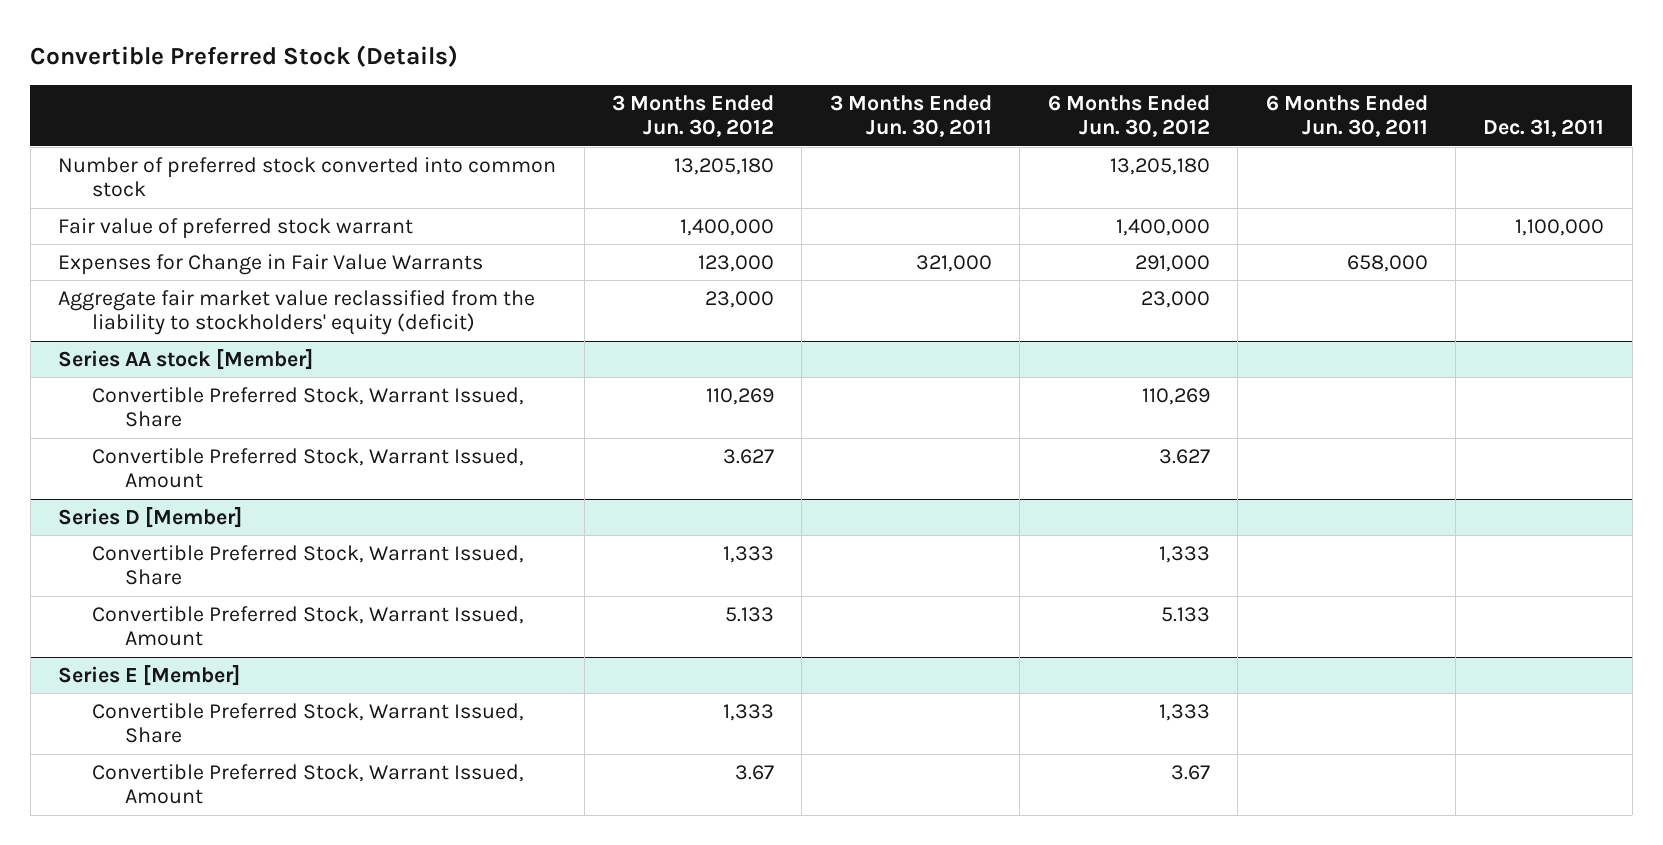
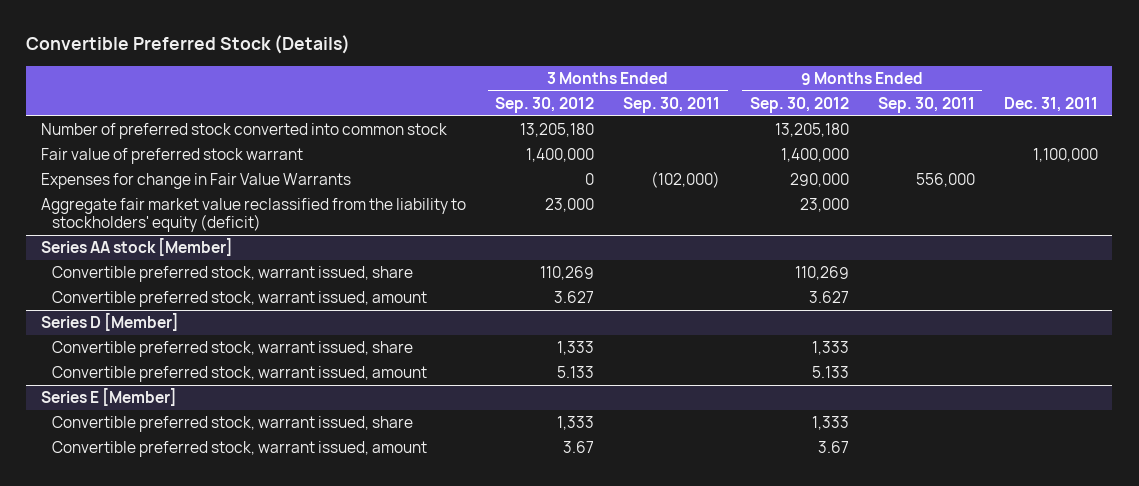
- | 3 Months Ended Jun. 30, 2012 | 3 Months Ended Jun. 30, 2011 | 6 Months Ended Jun. 30, 2012 | 6 Months Ended Jun. 30, 2011 | Dec. 31, 2011
+ | 3 Months Ended Sep. 30, 2012 | 3 Months Ended Sep. 30, 2011 | 9 Months Ended Sep. 30, 2012 | 9 Months Ended Sep. 30, 2011 | Dec. 31, 2011
- Expenses for Change in Fair Value Warrants | 123,000 | 321,000 | 291,000 | 658,000 |
+ Expenses for change in Fair Value Warrants | 0 | (102,000) | 290,000 | 556,000 |
@ Series AA stock [Member]
- Convertible Preferred Stock, Warrant Issued, Share | 110,269 | | 110,269 | |
- Convertible Preferred Stock, Warrant Issued, Amount | 3.627 | | 3.627 | |
+ Convertible preferred stock, warrant issued, share | 110,269 | | 110,269 | |
+ Convertible preferred stock, warrant issued, amount | 3.627 | | 3.627 | |
@ Series D [Member]
- Convertible Preferred Stock, Warrant Issued, Share | 1,333 | | 1,333 | |
- Convertible Preferred Stock, Warrant Issued, Amount | 5.133 | | 5.133 | |
+ Convertible preferred stock, warrant issued, share | 1,333 | | 1,333 | |
+ Convertible preferred stock, warrant issued, amount | 5.133 | | 5.133 | |
@ Series E [Member]
- Convertible Preferred Stock, Warrant Issued, Share | 1,333 | | 1,333 | |
- Convertible Preferred Stock, Warrant Issued, Amount | 3.67 | | 3.67 | |
+ Convertible preferred stock, warrant issued, share | 1,333 | | 1,333 | |
+ Convertible preferred stock, warrant issued, amount | 3.67 | | 3.67 | |

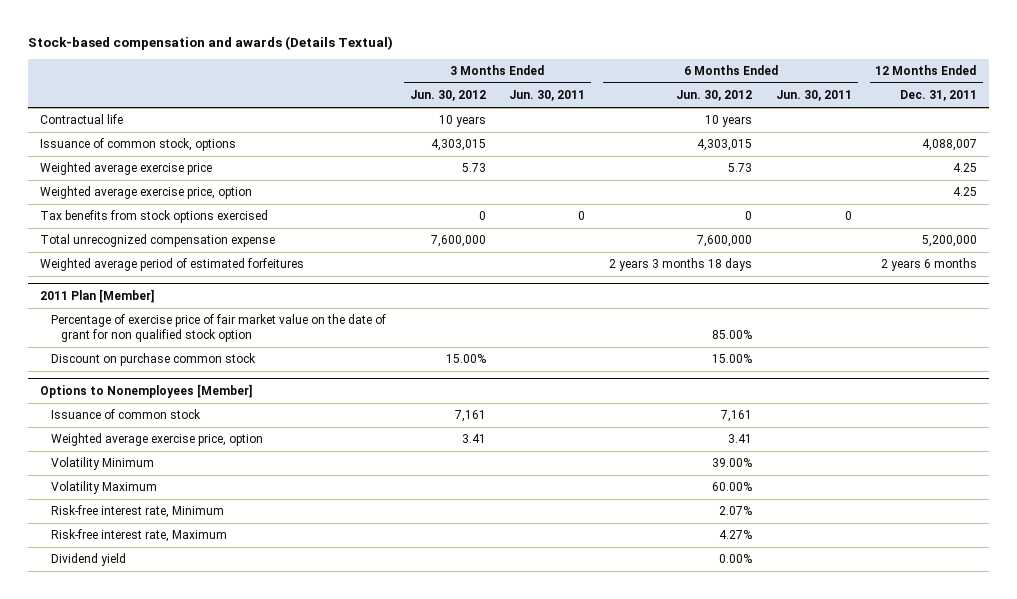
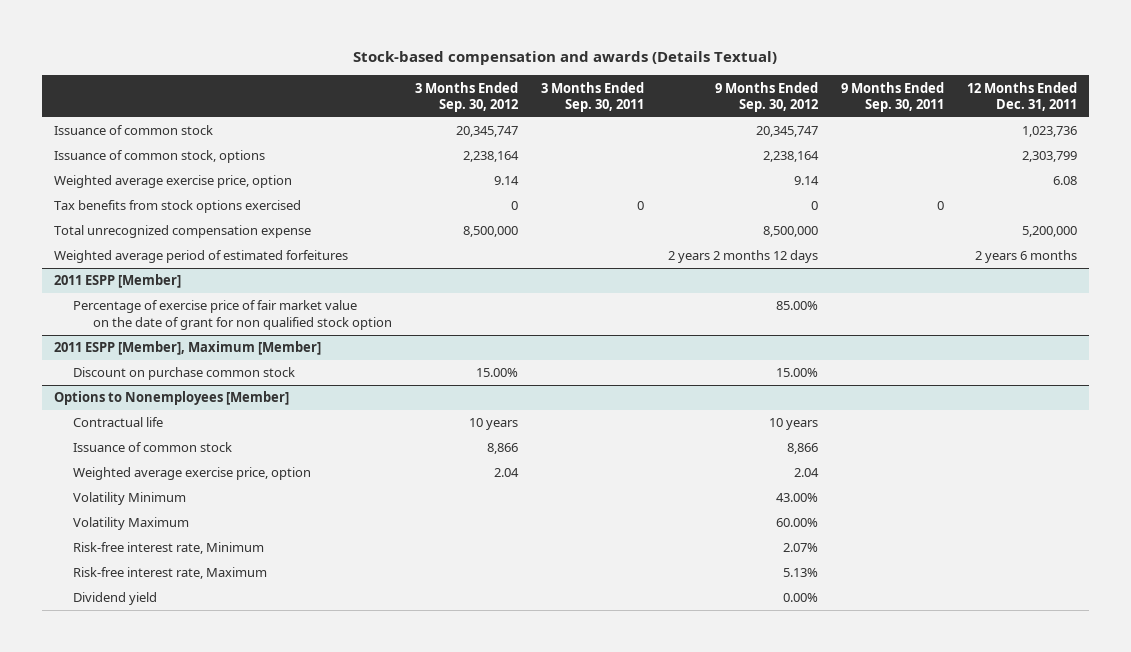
- | 3 Months Ended Jun. 30, 2012 | 3 Months Ended Jun. 30, 2011 | 6 Months Ended Jun. 30, 2012 | 6 Months Ended Jun. 30, 2011 | 12 Months Ended Dec. 31, 2011
+ | 3 Months Ended Sep. 30, 2012 | 3 Months Ended Sep. 30, 2011 | 9 Months Ended Sep. 30, 2012 | 9 Months Ended Sep. 30, 2011 | 12 Months Ended Dec. 31, 2011
- Contractual life | 10 years | | 10 years | |
- Issuance of common stock, options | 4,303,015 | | 4,303,015 | | 4,088,007
- Weighted average exercise price | 5.73 | | 5.73 | | 4.25
- Weighted average exercise price, option | | | | | 4.25
+ Issuance of common stock | 20,345,747 | | 20,345,747 | | 1,023,736
+ Issuance of common stock, options | 2,238,164 | | 2,238,164 | | 2,303,799
+ Weighted average exercise price, option | 9.14 | | 9.14 | | 6.08
- 2011 Plan [Member]
- Percentage of exercise price of fair market value on the date of grant for non qualified stock option | | | 85.00% | |
- Discount on purchase common stock | 15.00% | | 15.00% | |
+ 2011 ESPP [Member]
+ Percentage of exercise price of fair market value on the date of grant for non qualified stock option | | | 85.00% | |
+ 2011 ESPP [Member], Maximum [Member]
+ Discount on purchase common stock | 15.00% | | 15.00% | |
@ Options to Nonemployees [Member]
+ Contractual life | 10 years | | 10 years | |

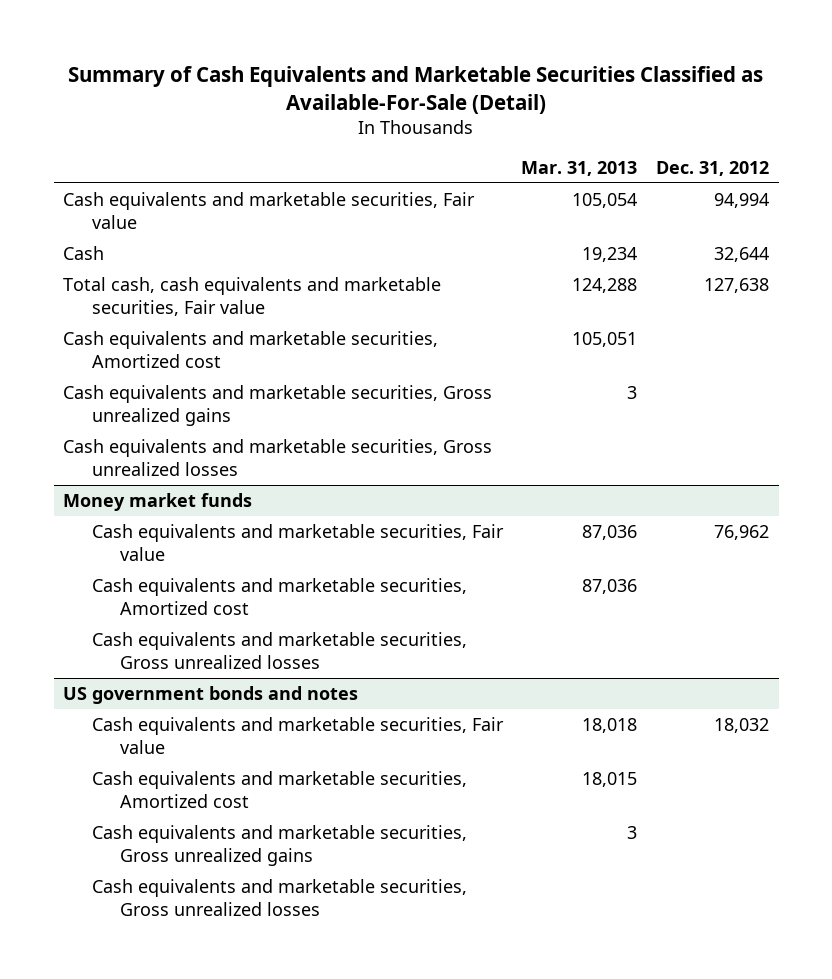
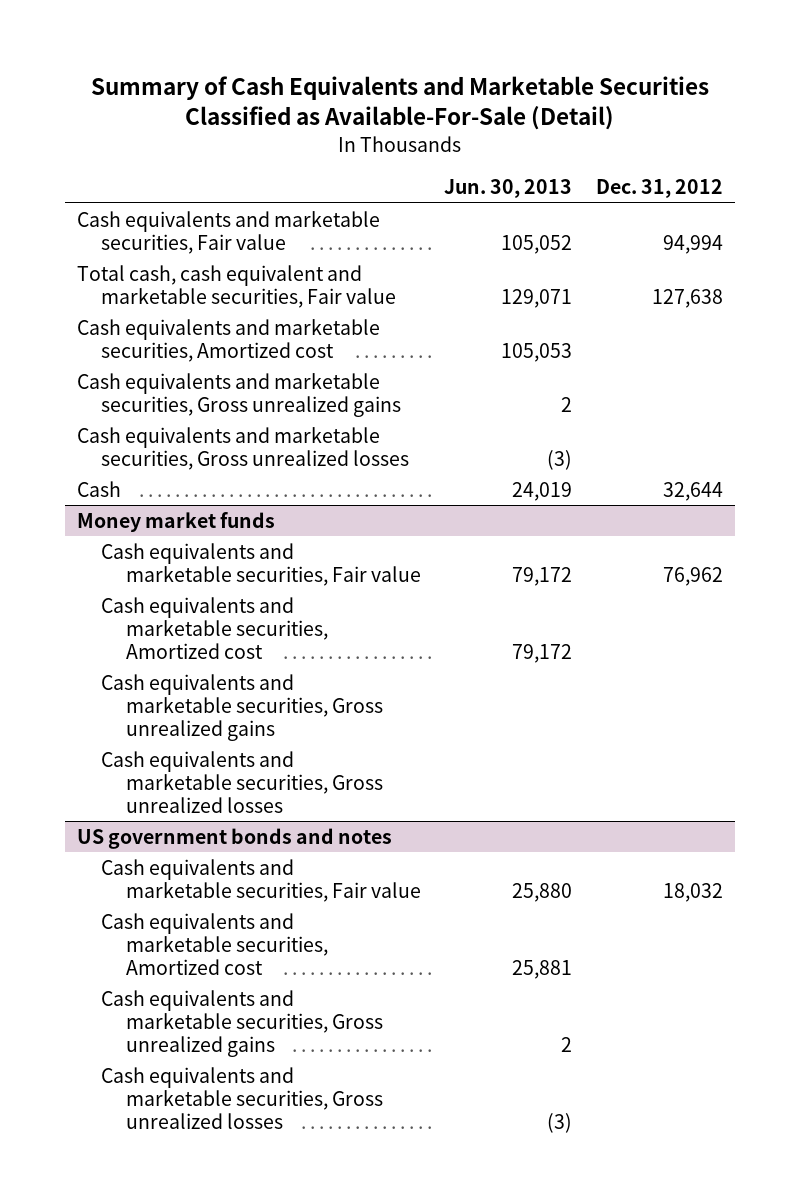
- | Mar. 31, 2013 | Dec. 31, 2012
+ | Jun. 30, 2013 | Dec. 31, 2012
- Total cash, cash equivalents and marketable securities, Fair value | 124,288 | 127,638
+ Total cash, cash equivalent and marketable securities, Fair value | 129,071 | 127,638
moved down: Cash | 24,019 | 32,644
@ Money market funds
+ Cash equivalents and marketable securities, Gross unrealized gains

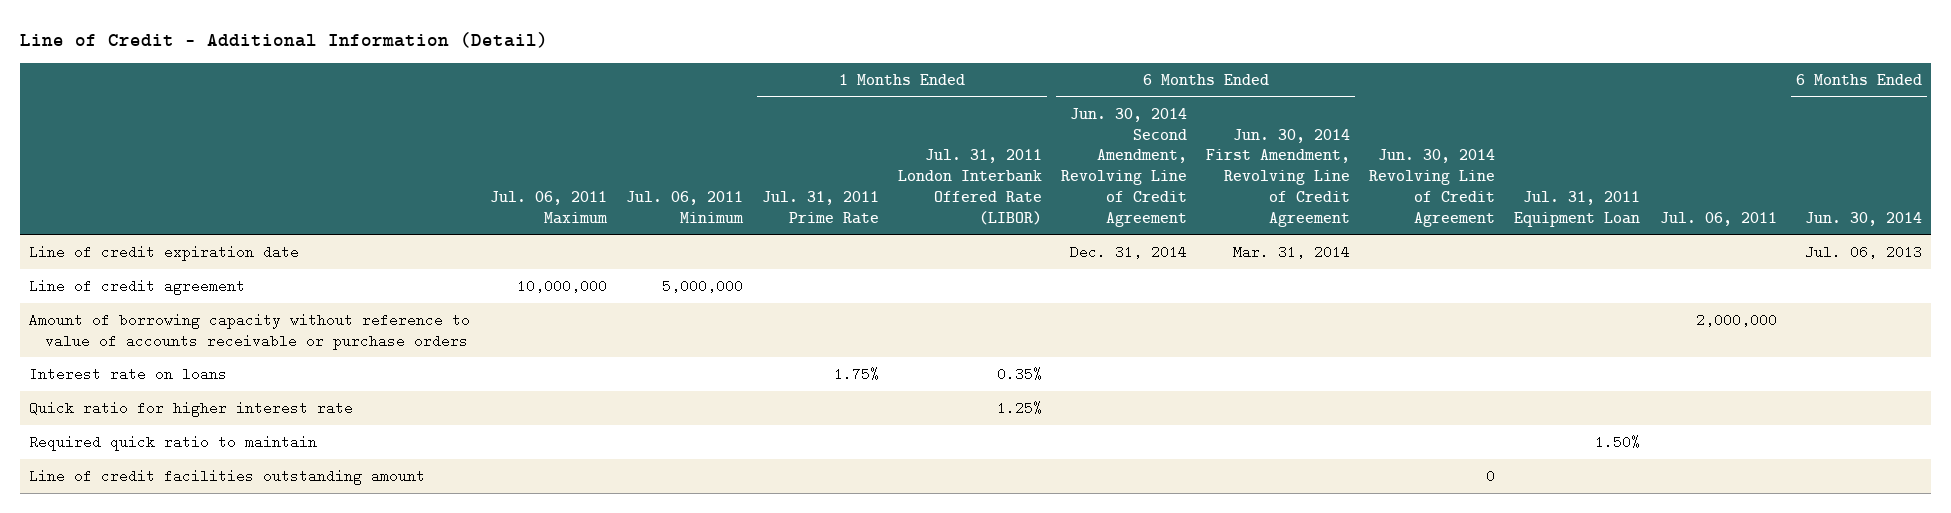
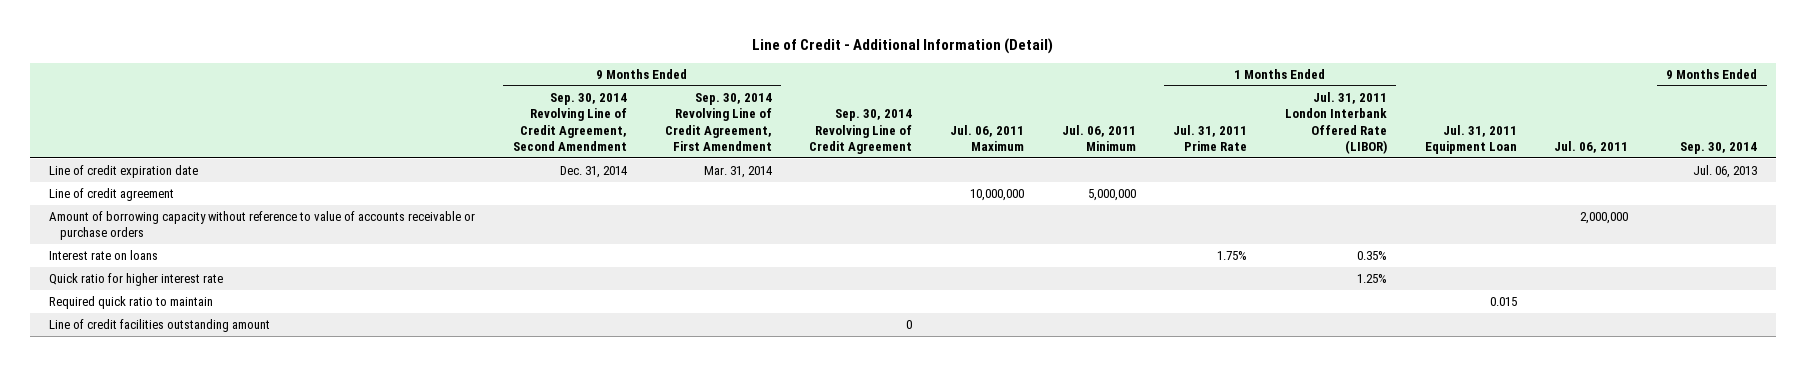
- | Jul. 06, 2011 Maximum | Jul. 06, 2011 Minimum | 1 Months Ended Jul. 31, 2011 Prime Rate | 1 Months Ended Jul. 31, 2011 London Interbank Offered Rate (LIBOR) | 6 Months Ended Jun. 30, 2014 Second Amendment, Revolving Line of Credit Agreement | 6 Months Ended Jun. 30, 2014 First Amendment, Revolving Line of Credit Agreement | Jun. 30, 2014 Revolving Line of Credit Agreement | Jul. 31, 2011 Equipment Loan | Jul. 06, 2011 | 6 Months Ended Jun. 30, 2014
+ | 9 Months Ended Sep. 30, 2014 Revolving Line of Credit Agreement, Second Amendment | 9 Months Ended Sep. 30, 2014 Revolving Line of Credit Agreement, First Amendment | Sep. 30, 2014 Revolving Line of Credit Agreement | Jul. 06, 2011 Maximum | Jul. 06, 2011 Minimum | 1 Months Ended Jul. 31, 2011 Prime Rate | 1 Months Ended Jul. 31, 2011 London Interbank Offered Rate (LIBOR) | Jul. 31, 2011 Equipment Loan | Jul. 06, 2011 | 9 Months Ended Sep. 30, 2014
- Required quick ratio to maintain | | | | | | | | 1.50% | |
+ Required quick ratio to maintain | | | | | | | | 0.015 | |

